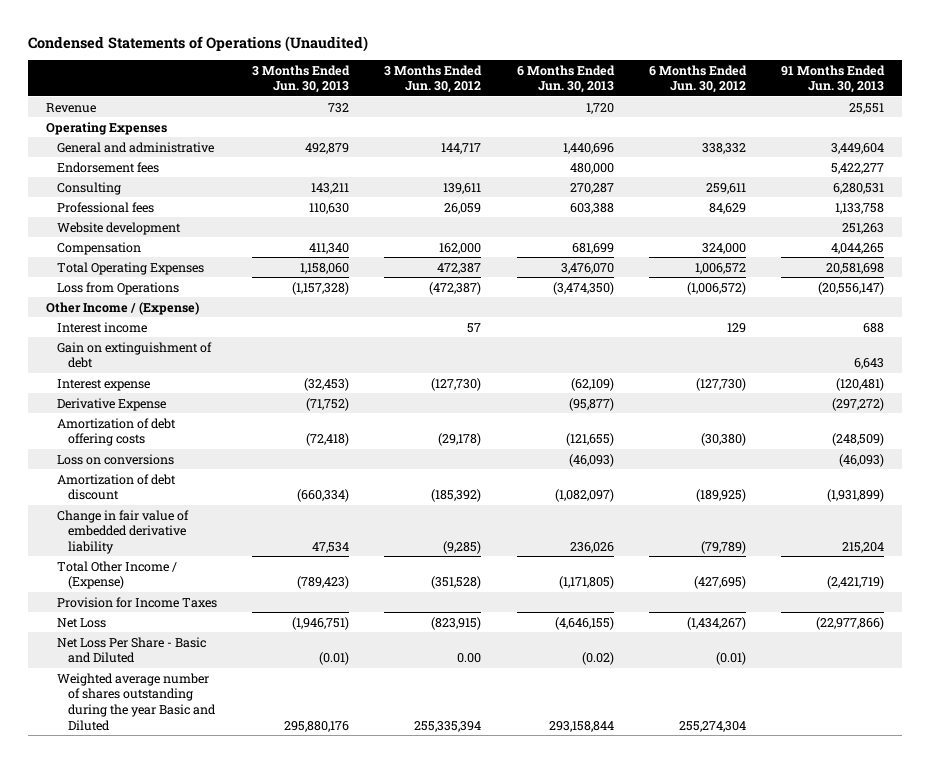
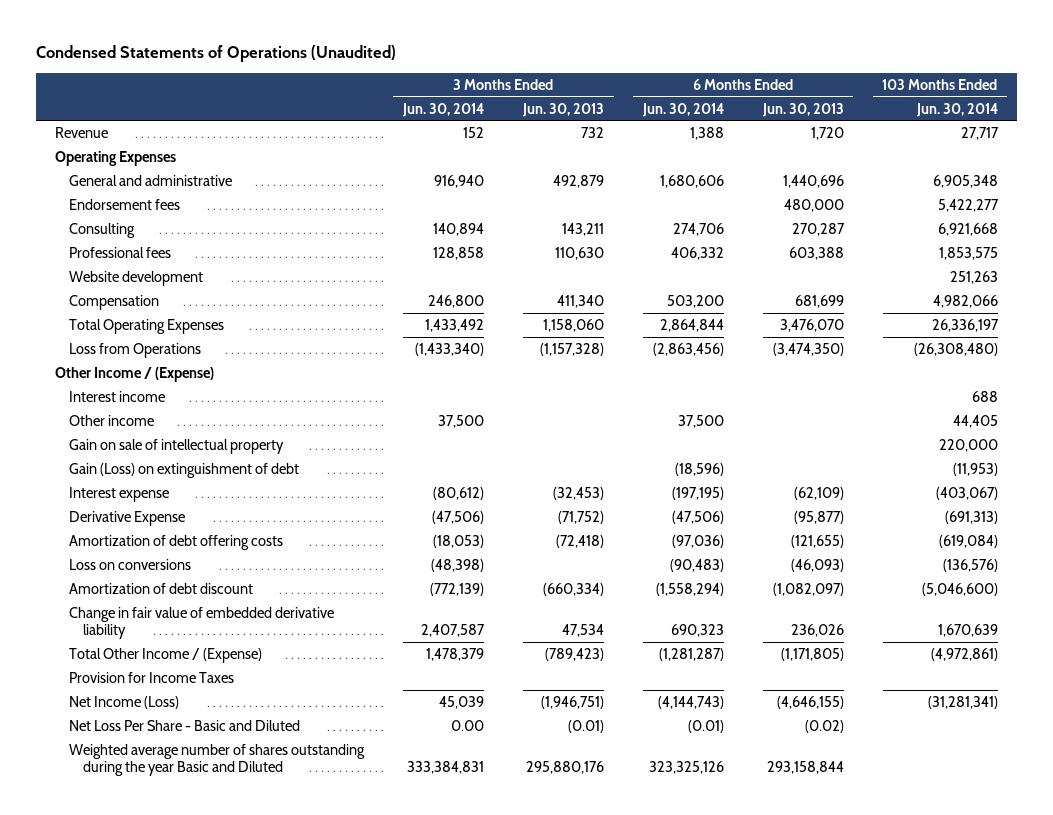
- | 3 Months Ended Jun. 30, 2013 | 3 Months Ended Jun. 30, 2012 | 6 Months Ended Jun. 30, 2013 | 6 Months Ended Jun. 30, 2012 | 91 Months Ended Jun. 30, 2013
+ | 3 Months Ended Jun. 30, 2014 | 3 Months Ended Jun. 30, 2013 | 6 Months Ended Jun. 30, 2014 | 6 Months Ended Jun. 30, 2013 | 103 Months Ended Jun. 30, 2014
- Gain on extinguishment of debt | | | | | 6,643
+ Other income | 37,500 | | 37,500 | | 44,405
+ Gain on sale of intellectual property | | | | | 220,000
+ Gain (Loss) on extinguishment of debt | | | (18,596) | | (11,953)
- Net Loss | (1,946,751) | (823,915) | (4,646,155) | (1,434,267) | (22,977,866)
+ Net Income (Loss) | 45,039 | (1,946,751) | (4,144,743) | (4,646,155) | (31,281,341)

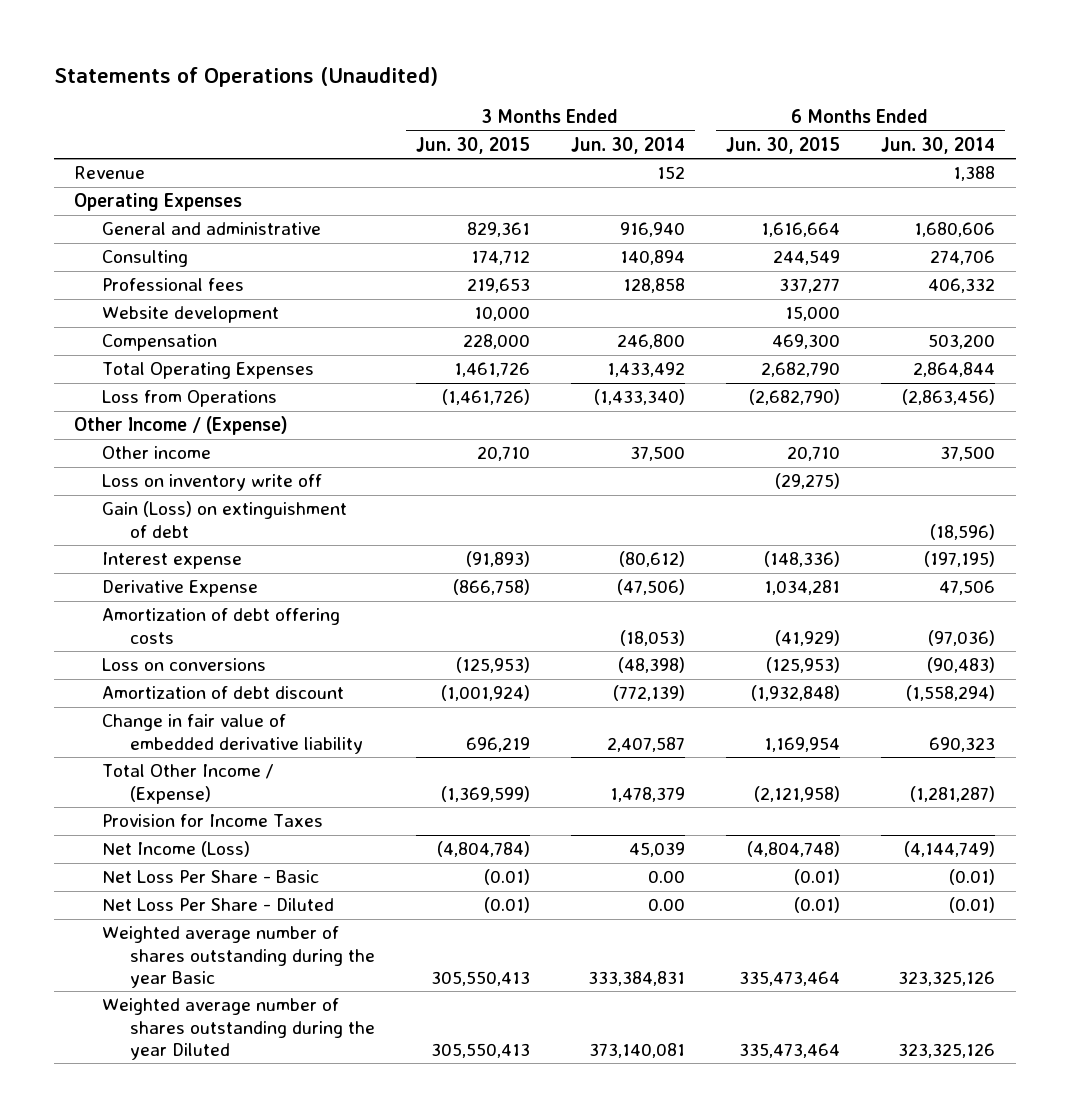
- Condensed Statements of Operations (Unaudited)
+ Statements of Operations (Unaudited)
- | 3 Months Ended Jun. 30, 2014 | 3 Months Ended Jun. 30, 2013 | 6 Months Ended Jun. 30, 2014 | 6 Months Ended Jun. 30, 2013 | 103 Months Ended Jun. 30, 2014
+ | 3 Months Ended Jun. 30, 2015 | 3 Months Ended Jun. 30, 2014 | 6 Months Ended Jun. 30, 2015 | 6 Months Ended Jun. 30, 2014
- Endorsement fees | | | | 480,000 | 5,422,277
- Interest income | | | | | 688
- Gain on sale of intellectual property | | | | | 220,000
+ Loss on inventory write off | | | (29,275) |
- Derivative Expense | (47,506) | (71,752) | (47,506) | (95,877) | (691,313)
+ Derivative Expense | (866,758) | (47,506) | 1,034,281 | 47,506
- Net Income (Loss) | 45,039 | (1,946,751) | (4,144,743) | (4,646,155) | (31,281,341)
- Net Loss Per Share - Basic and Diluted | 0.00 | (0.01) | (0.01) | (0.02) |
- Weighted average number of shares outstanding during the year Basic and Diluted | 333,384,831 | 295,880,176 | 323,325,126 | 293,158,844 |
+ Net Income (Loss) | (4,804,784) | 45,039 | (4,804,748) | (4,144,749)
+ Net Loss Per Share - Basic | (0.01) | 0.00 | (0.01) | (0.01)
+ Net Loss Per Share - Diluted | (0.01) | 0.00 | (0.01) | (0.01)
+ Weighted average number of shares outstanding during the year Basic | 305,550,413 | 333,384,831 | 335,473,464 | 323,325,126
+ Weighted average number of shares outstanding during the year Diluted | 305,550,413 | 373,140,081 | 335,473,464 | 323,325,126

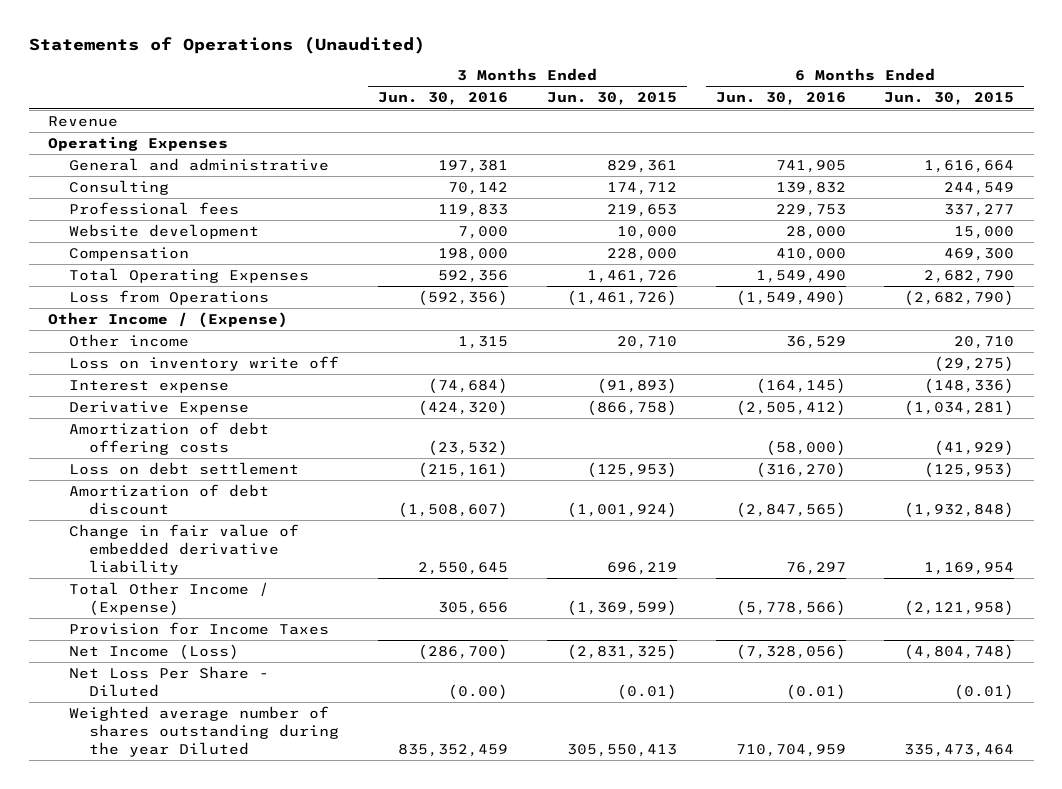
- | 3 Months Ended Jun. 30, 2015 | 3 Months Ended Jun. 30, 2014 | 6 Months Ended Jun. 30, 2015 | 6 Months Ended Jun. 30, 2014
+ | 3 Months Ended Jun. 30, 2016 | 3 Months Ended Jun. 30, 2015 | 6 Months Ended Jun. 30, 2016 | 6 Months Ended Jun. 30, 2015
- Gain (Loss) on extinguishment of debt | | | | (18,596)
- Derivative Expense | (866,758) | (47,506) | 1,034,281 | 47,506
+ Derivative Expense | (424,320) | (866,758) | (2,505,412) | (1,034,281)
- Loss on conversions | (125,953) | (48,398) | (125,953) | (90,483)
+ Loss on debt settlement | (215,161) | (125,953) | (316,270) | (125,953)
- Net Income (Loss) | (4,804,784) | 45,039 | (4,804,748) | (4,144,749)
- Net Loss Per Share - Basic | (0.01) | 0.00 | (0.01) | (0.01)
+ Net Income (Loss) | (286,700) | (2,831,325) | (7,328,056) | (4,804,748)
- Weighted average number of shares outstanding during the year Basic | 305,550,413 | 333,384,831 | 335,473,464 | 323,325,126

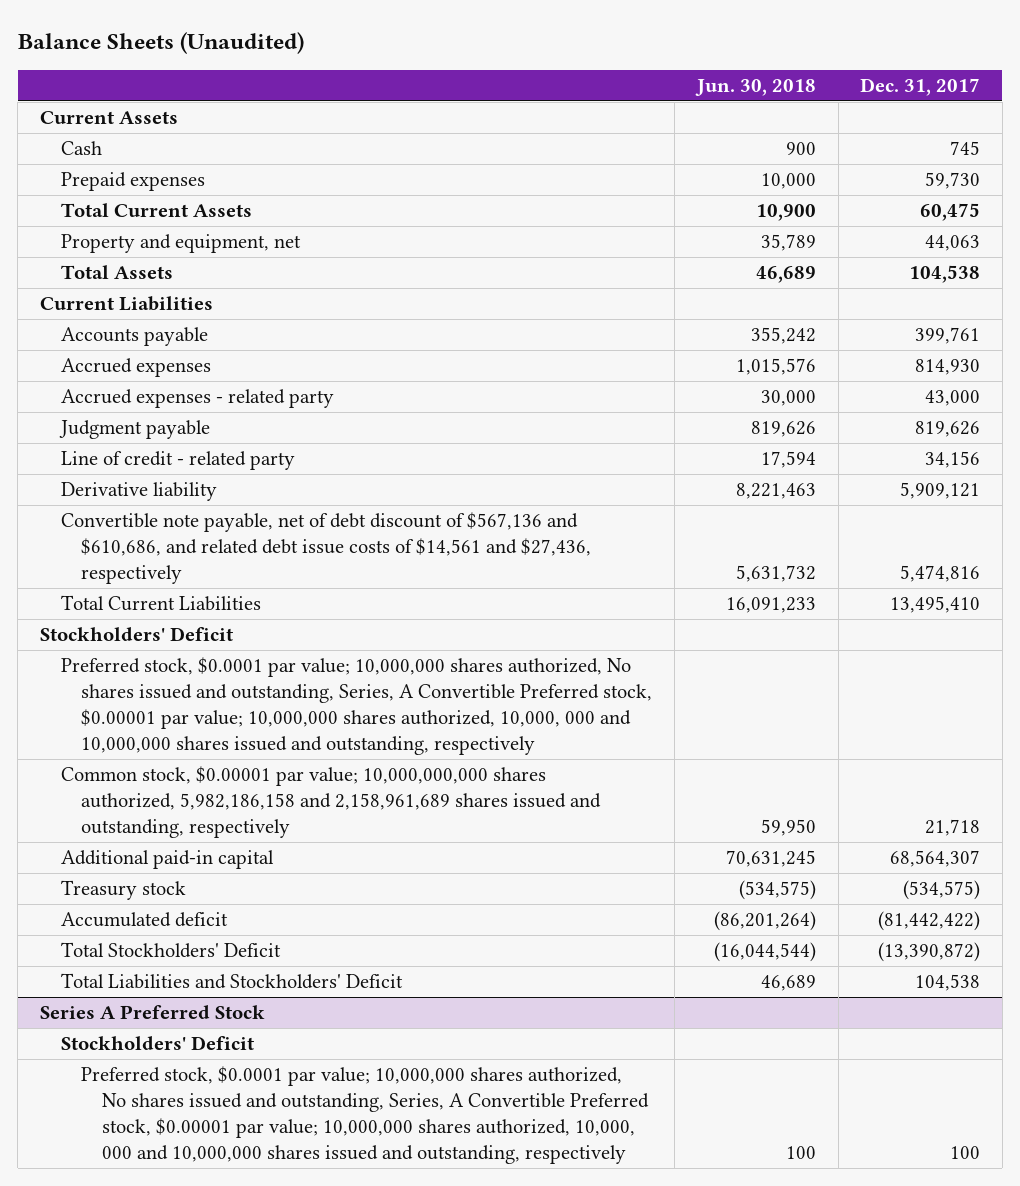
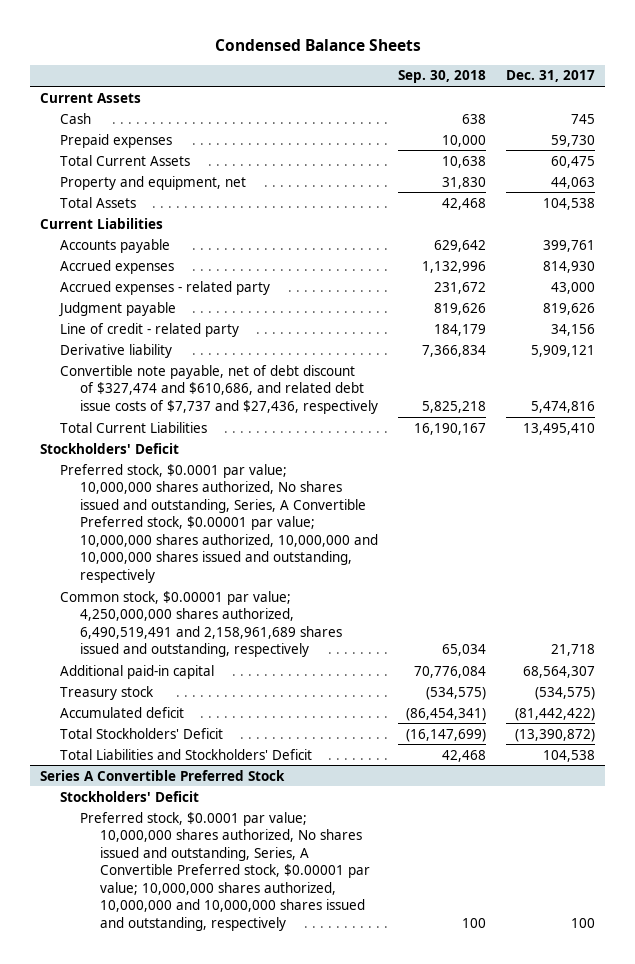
- Balance Sheets (Unaudited)
+ Condensed Balance Sheets
- | Jun. 30, 2018 | Dec. 31, 2017
+ | Sep. 30, 2018 | Dec. 31, 2017
- Convertible note payable, net of debt discount of $567,136 and $610,686, and related debt issue costs of $14,561 and $27,436, respectively | 5,631,732 | 5,474,816
+ Convertible note payable, net of debt discount of $327,474 and $610,686, and related debt issue costs of $7,737 and $27,436, respectively | 5,825,218 | 5,474,816
- Preferred stock, $0.0001 par value; 10,000,000 shares authorized, No shares issued and outstanding, Series, A Convertible Preferred stock, $0.00001 par value; 10,000,000 shares authorized, 10,000, 000 and 10,000,000 shares issued and outstanding, respectively
- Common stock, $0.00001 par value; 10,000,000,000 shares authorized, 5,982,186,158 and 2,158,961,689 shares issued and outstanding, respectively | 59,950 | 21,718
+ Preferred stock, $0.0001 par value; 10,000,000 shares authorized, No shares issued and outstanding, Series, A Convertible Preferred stock, $0.00001 par value; 10,000,000 shares authorized, 10,000,000 and 10,000,000 shares issued and outstanding, respectively
+ Common stock, $0.00001 par value; 4,250,000,000 shares authorized, 6,490,519,491 and 2,158,961,689 shares issued and outstanding, respectively | 65,034 | 21,718
- Series A Preferred Stock
+ Series A Convertible Preferred Stock
- Preferred stock, $0.0001 par value; 10,000,000 shares authorized, No shares issued and outstanding, Series, A Convertible Preferred stock, $0.00001 par value; 10,000,000 shares authorized, 10,000, 000 and 10,000,000 shares issued and outstanding, respectively | 100 | 100
+ Preferred stock, $0.0001 par value; 10,000,000 shares authorized, No shares issued and outstanding, Series, A Convertible Preferred stock, $0.00001 par value; 10,000,000 shares authorized, 10,000,000 and 10,000,000 shares issued and outstanding, respectively | 100 | 100

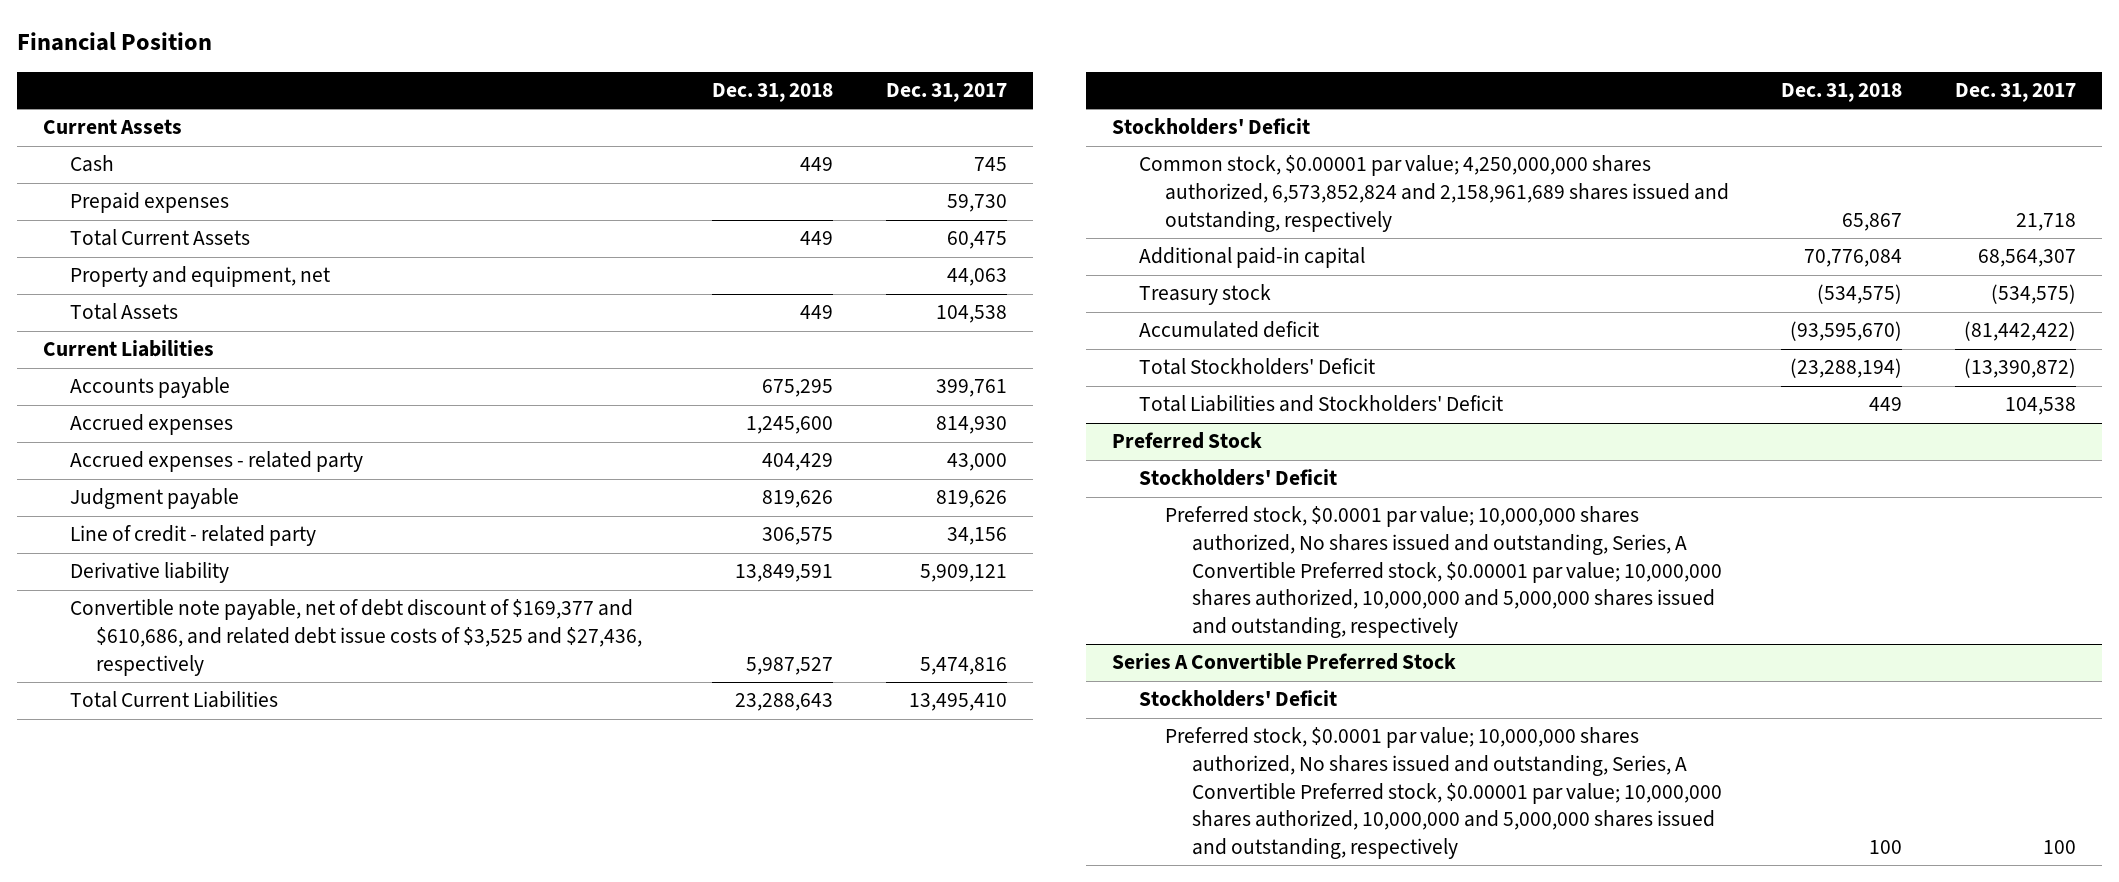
- Condensed Balance Sheets
+ Financial Position
- | Sep. 30, 2018 | Dec. 31, 2017
+ | Dec. 31, 2018 | Dec. 31, 2017
- Convertible note payable, net of debt discount of $327,474 and $610,686, and related debt issue costs of $7,737 and $27,436, respectively | 5,825,218 | 5,474,816
+ Convertible note payable, net of debt discount of $169,377 and $610,686, and related debt issue costs of $3,525 and $27,436, respectively | 5,987,527 | 5,474,816
- Preferred stock, $0.0001 par value; 10,000,000 shares authorized, No shares issued and outstanding, Series, A Convertible Preferred stock, $0.00001 par value; 10,000,000 shares authorized, 10,000,000 and 10,000,000 shares issued and outstanding, respectively
- Common stock, $0.00001 par value; 4,250,000,000 shares authorized, 6,490,519,491 and 2,158,961,689 shares issued and outstanding, respectively | 65,034 | 21,718
+ Common stock, $0.00001 par value; 4,250,000,000 shares authorized, 6,573,852,824 and 2,158,961,689 shares issued and outstanding, respectively | 65,867 | 21,718
+ Preferred Stock
+ Stockholders' Deficit
+ Preferred stock, $0.0001 par value; 10,000,000 shares authorized, No shares issued and outstanding, Series, A Convertible Preferred stock, $0.00001 par value; 10,000,000 shares authorized, 10,000,000 and 5,000,000 shares issued and outstanding, respectively
@ Series A Convertible Preferred Stock
- Preferred stock, $0.0001 par value; 10,000,000 shares authorized, No shares issued and outstanding, Series, A Convertible Preferred stock, $0.00001 par value; 10,000,000 shares authorized, 10,000,000 and 10,000,000 shares issued and outstanding, respectively | 100 | 100
+ Preferred stock, $0.0001 par value; 10,000,000 shares authorized, No shares issued and outstanding, Series, A Convertible Preferred stock, $0.00001 par value; 10,000,000 shares authorized, 10,000,000 and 5,000,000 shares issued and outstanding, respectively | 100 | 100

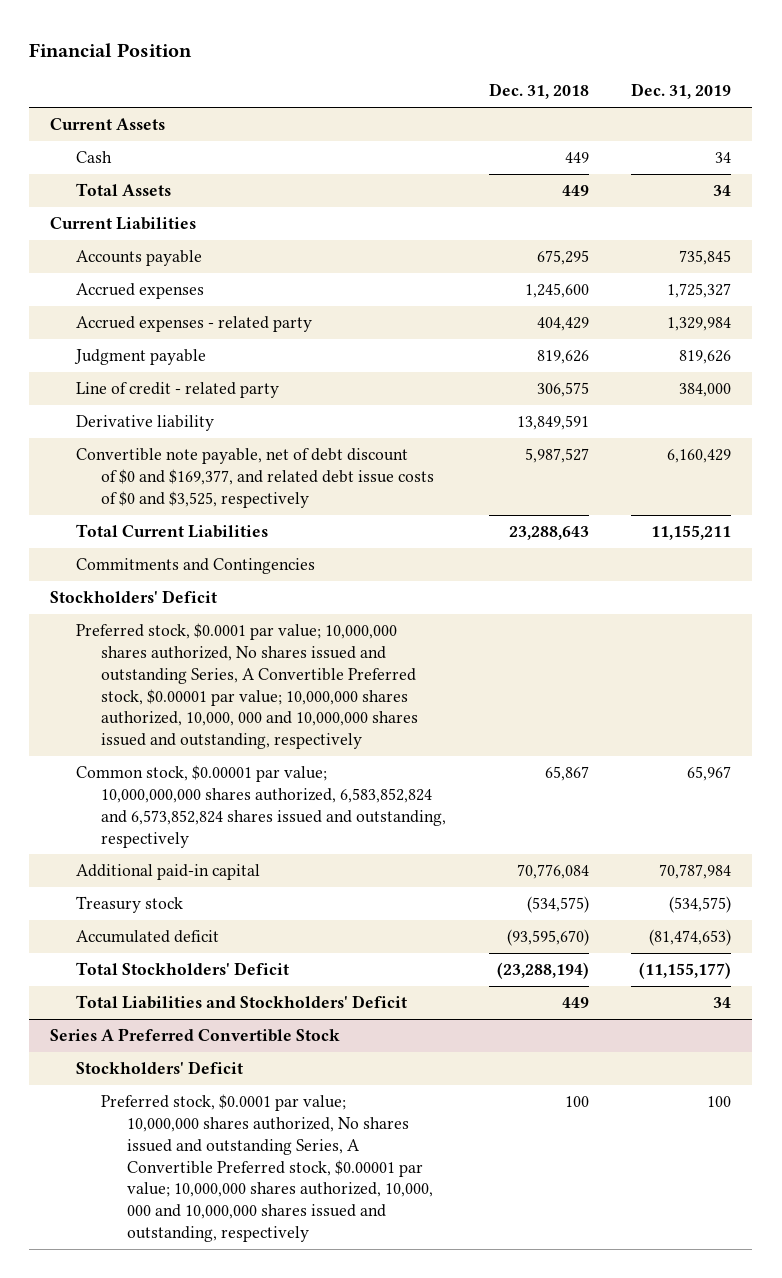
- | Dec. 31, 2018 | Dec. 31, 2017
+ | Dec. 31, 2018 | Dec. 31, 2019
- Prepaid expenses | | 59,730
- Total Current Assets | 449 | 60,475
- Property and equipment, net | | 44,063
- Convertible note payable, net of debt discount of $169,377 and $610,686, and related debt issue costs of $3,525 and $27,436, respectively | 5,987,527 | 5,474,816
+ Convertible note payable, net of debt discount of $0 and $169,377, and related debt issue costs of $0 and $3,525, respectively | 5,987,527 | 6,160,429
+ Commitments and Contingencies
- Common stock, $0.00001 par value; 4,250,000,000 shares authorized, 6,573,852,824 and 2,158,961,689 shares issued and outstanding, respectively | 65,867 | 21,718
+ Preferred stock, $0.0001 par value; 10,000,000 shares authorized, No shares issued and outstanding Series, A Convertible Preferred stock, $0.00001 par value; 10,000,000 shares authorized, 10,000, 000 and 10,000,000 shares issued and outstanding, respectively
+ Common stock, $0.00001 par value; 10,000,000,000 shares authorized, 6,583,852,824 and 6,573,852,824 shares issued and outstanding, respectively | 65,867 | 65,967
- Preferred Stock
- Stockholders' Deficit
- Preferred stock, $0.0001 par value; 10,000,000 shares authorized, No shares issued and outstanding, Series, A Convertible Preferred stock, $0.00001 par value; 10,000,000 shares authorized, 10,000,000 and 5,000,000 shares issued and outstanding, respectively
- Series A Convertible Preferred Stock
+ Series A Preferred Convertible Stock
- Preferred stock, $0.0001 par value; 10,000,000 shares authorized, No shares issued and outstanding, Series, A Convertible Preferred stock, $0.00001 par value; 10,000,000 shares authorized, 10,000,000 and 5,000,000 shares issued and outstanding, respectively | 100 | 100
+ Preferred stock, $0.0001 par value; 10,000,000 shares authorized, No shares issued and outstanding Series, A Convertible Preferred stock, $0.00001 par value; 10,000,000 shares authorized, 10,000, 000 and 10,000,000 shares issued and outstanding, respectively | 100 | 100

